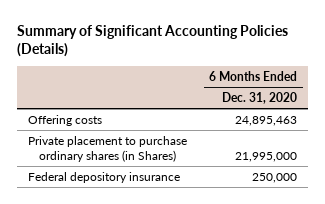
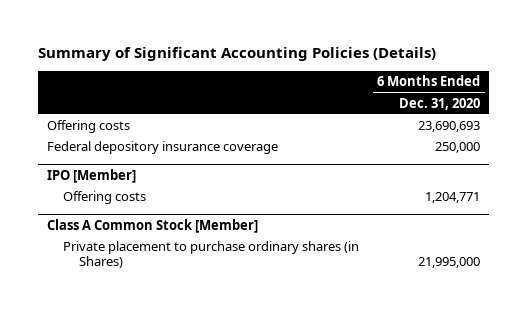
- Offering costs | 24,895,463
+ Offering costs | 23,690,693
+ Federal depository insurance coverage | 250,000
+ IPO [Member]
+ Offering costs | 1,204,771
+ Class A Common Stock [Member]
- Federal depository insurance | 250,000

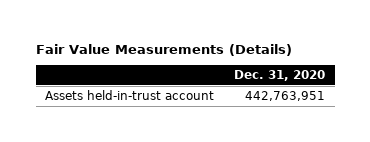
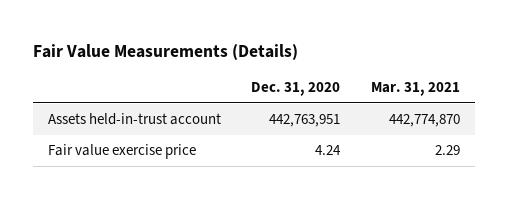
- | Dec. 31, 2020
+ | Dec. 31, 2020 | Mar. 31, 2021
+ Fair value exercise price | 4.24 | 2.29

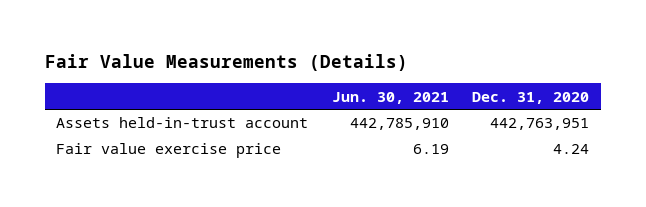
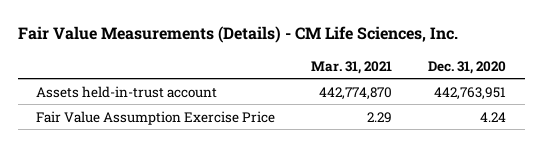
- Fair Value Measurements (Details)
+ Fair Value Measurements (Details) - CM Life Sciences, Inc.
- | Jun. 30, 2021 | Dec. 31, 2020
+ | Mar. 31, 2021 | Dec. 31, 2020
- Fair value exercise price | 6.19 | 4.24
+ Fair Value Assumption Exercise Price | 2.29 | 4.24

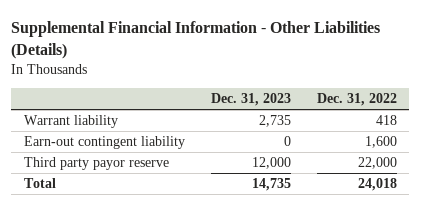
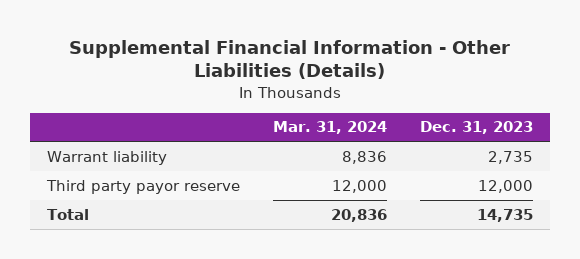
- | Dec. 31, 2023 | Dec. 31, 2022
+ | Mar. 31, 2024 | Dec. 31, 2023
- Earn-out contingent liability | 0 | 1,600

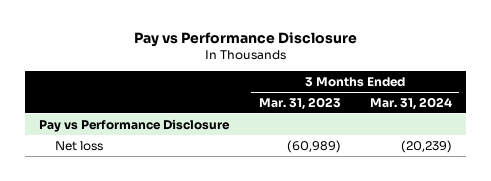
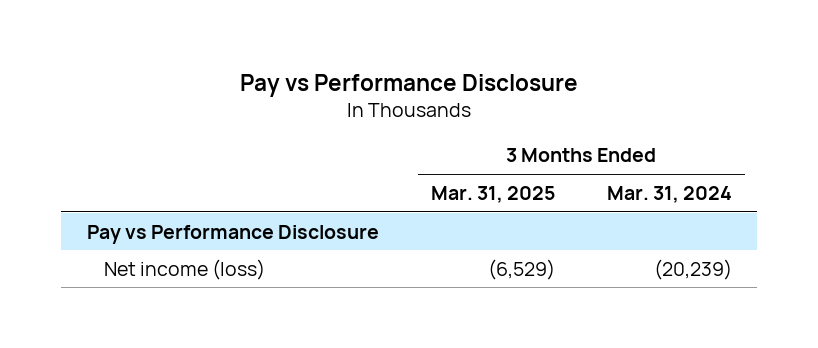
- | 3 Months Ended Mar. 31, 2023 | 3 Months Ended Mar. 31, 2024
+ | 3 Months Ended Mar. 31, 2025 | 3 Months Ended Mar. 31, 2024
- Net loss | (60,989) | (20,239)
+ Net income (loss) | (6,529) | (20,239)

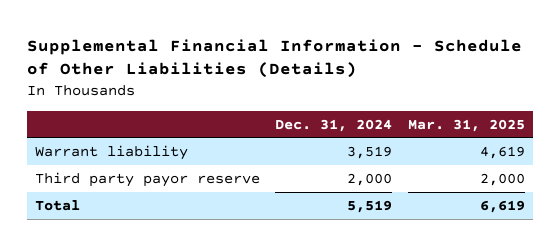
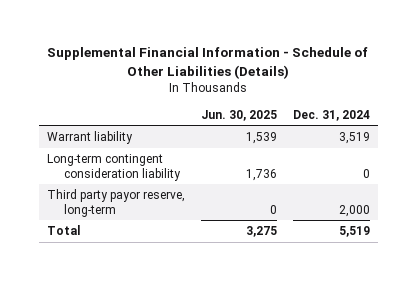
- | Dec. 31, 2024 | Mar. 31, 2025
+ | Jun. 30, 2025 | Dec. 31, 2024
- Third party payor reserve | 2,000 | 2,000
+ Long-term contingent consideration liability | 1,736 | 0
+ Third party payor reserve, long-term | 0 | 2,000

